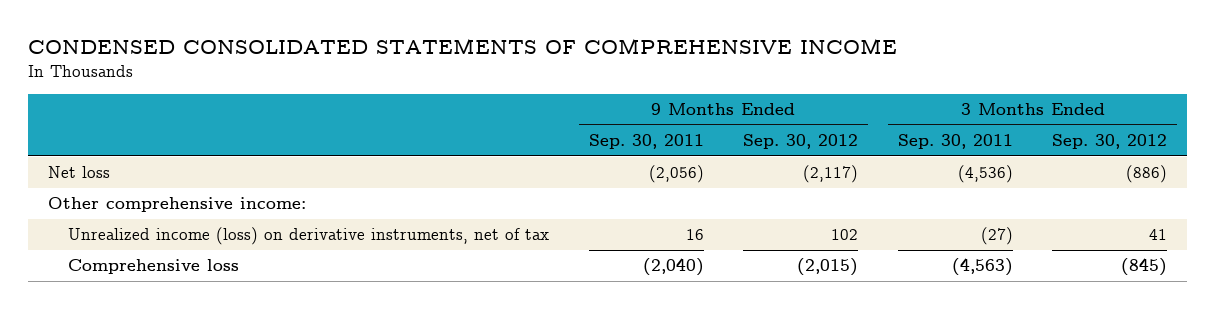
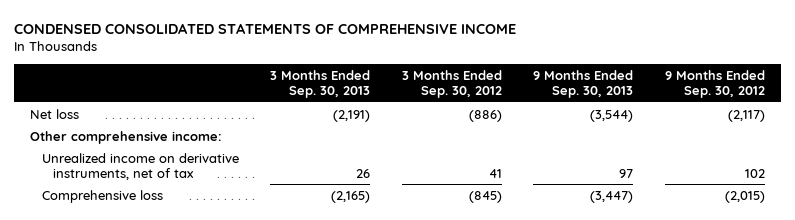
- | 9 Months Ended Sep. 30, 2011 | 9 Months Ended Sep. 30, 2012 | 3 Months Ended Sep. 30, 2011 | 3 Months Ended Sep. 30, 2012
+ | 3 Months Ended Sep. 30, 2013 | 3 Months Ended Sep. 30, 2012 | 9 Months Ended Sep. 30, 2013 | 9 Months Ended Sep. 30, 2012
- Unrealized income (loss) on derivative instruments, net of tax | 16 | 102 | (27) | 41
+ Unrealized income on derivative instruments, net of tax | 26 | 41 | 97 | 102

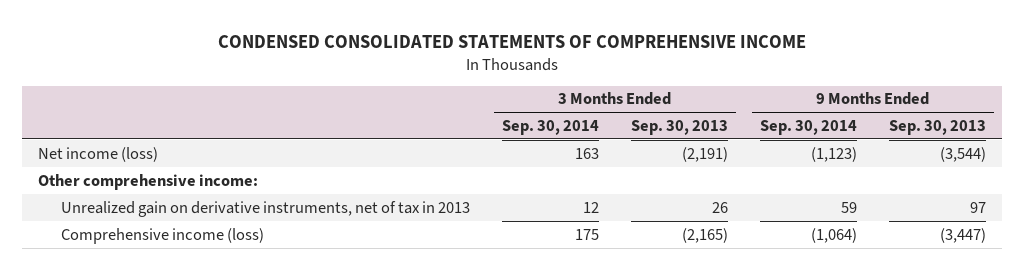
- | 3 Months Ended Sep. 30, 2013 | 3 Months Ended Sep. 30, 2012 | 9 Months Ended Sep. 30, 2013 | 9 Months Ended Sep. 30, 2012
+ | 3 Months Ended Sep. 30, 2014 | 3 Months Ended Sep. 30, 2013 | 9 Months Ended Sep. 30, 2014 | 9 Months Ended Sep. 30, 2013
- Net loss | (2,191) | (886) | (3,544) | (2,117)
+ Net income (loss) | 163 | (2,191) | (1,123) | (3,544)
- Unrealized income on derivative instruments, net of tax | 26 | 41 | 97 | 102
- Comprehensive loss | (2,165) | (845) | (3,447) | (2,015)
+ Unrealized gain on derivative instruments, net of tax in 2013 | 12 | 26 | 59 | 97
+ Comprehensive income (loss) | 175 | (2,165) | (1,064) | (3,447)

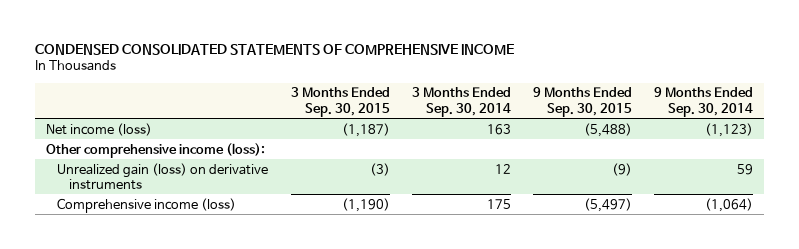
- | 3 Months Ended Sep. 30, 2014 | 3 Months Ended Sep. 30, 2013 | 9 Months Ended Sep. 30, 2014 | 9 Months Ended Sep. 30, 2013
+ | 3 Months Ended Sep. 30, 2015 | 3 Months Ended Sep. 30, 2014 | 9 Months Ended Sep. 30, 2015 | 9 Months Ended Sep. 30, 2014
- Other comprehensive income:
- Unrealized gain on derivative instruments, net of tax in 2013 | 12 | 26 | 59 | 97
+ Other comprehensive income (loss):
+ Unrealized gain (loss) on derivative instruments | (3) | 12 | (9) | 59

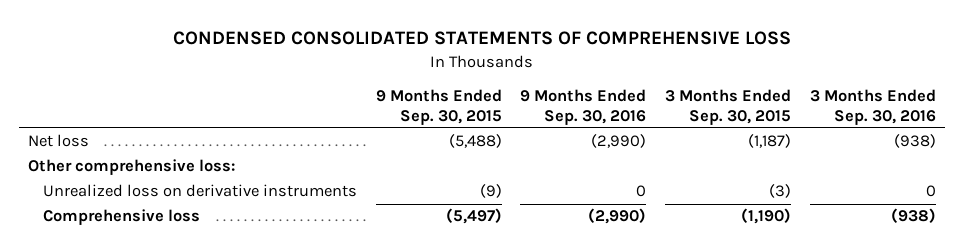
- CONDENSED CONSOLIDATED STATEMENTS OF COMPREHENSIVE INCOME
+ CONDENSED CONSOLIDATED STATEMENTS OF COMPREHENSIVE LOSS
- | 3 Months Ended Sep. 30, 2015 | 3 Months Ended Sep. 30, 2014 | 9 Months Ended Sep. 30, 2015 | 9 Months Ended Sep. 30, 2014
+ | 9 Months Ended Sep. 30, 2015 | 9 Months Ended Sep. 30, 2016 | 3 Months Ended Sep. 30, 2015 | 3 Months Ended Sep. 30, 2016
- Net income (loss) | (1,187) | 163 | (5,488) | (1,123)
- Other comprehensive income (loss):
- Unrealized gain (loss) on derivative instruments | (3) | 12 | (9) | 59
- Comprehensive income (loss) | (1,190) | 175 | (5,497) | (1,064)
+ Net loss | (5,488) | (2,990) | (1,187) | (938)
+ Other comprehensive loss:
+ Unrealized loss on derivative instruments | (9) | 0 | (3) | 0
+ Comprehensive loss | (5,497) | (2,990) | (1,190) | (938)

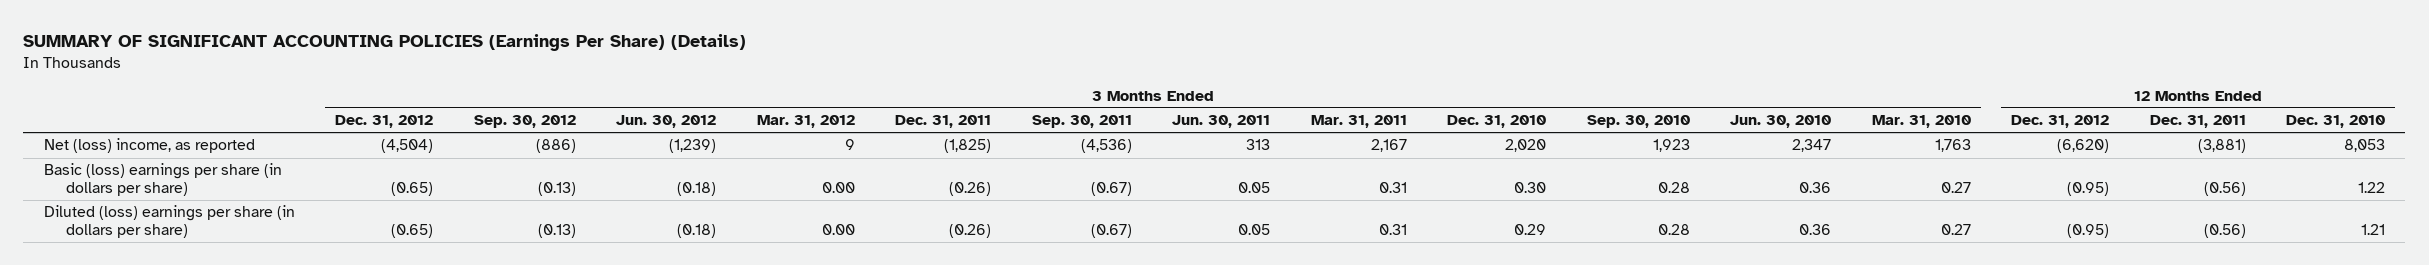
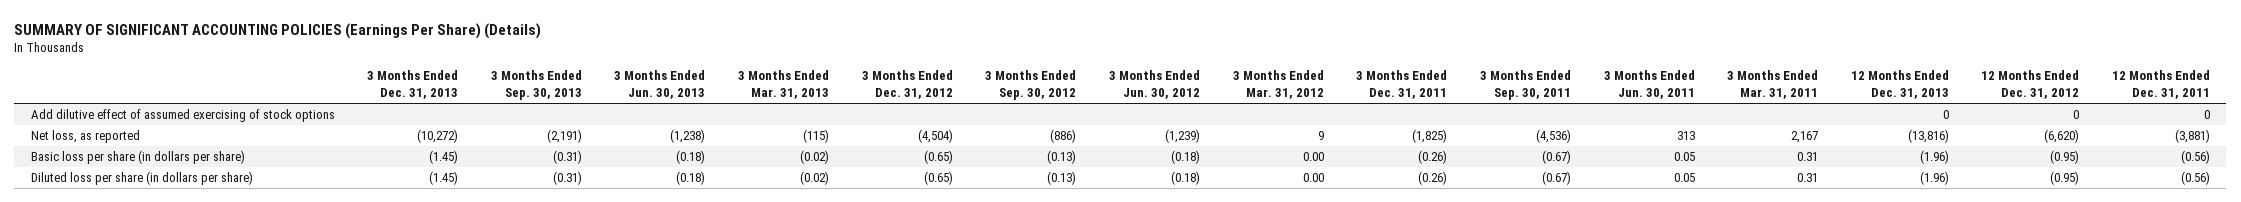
- | 3 Months Ended Dec. 31, 2012 | 3 Months Ended Sep. 30, 2012 | 3 Months Ended Jun. 30, 2012 | 3 Months Ended Mar. 31, 2012 | 3 Months Ended Dec. 31, 2011 | 3 Months Ended Sep. 30, 2011 | 3 Months Ended Jun. 30, 2011 | 3 Months Ended Mar. 31, 2011 | 3 Months Ended Dec. 31, 2010 | 3 Months Ended Sep. 30, 2010 | 3 Months Ended Jun. 30, 2010 | 3 Months Ended Mar. 31, 2010 | 12 Months Ended Dec. 31, 2012 | 12 Months Ended Dec. 31, 2011 | 12 Months Ended Dec. 31, 2010
+ | 3 Months Ended Dec. 31, 2013 | 3 Months Ended Sep. 30, 2013 | 3 Months Ended Jun. 30, 2013 | 3 Months Ended Mar. 31, 2013 | 3 Months Ended Dec. 31, 2012 | 3 Months Ended Sep. 30, 2012 | 3 Months Ended Jun. 30, 2012 | 3 Months Ended Mar. 31, 2012 | 3 Months Ended Dec. 31, 2011 | 3 Months Ended Sep. 30, 2011 | 3 Months Ended Jun. 30, 2011 | 3 Months Ended Mar. 31, 2011 | 12 Months Ended Dec. 31, 2013 | 12 Months Ended Dec. 31, 2012 | 12 Months Ended Dec. 31, 2011
- Net (loss) income, as reported | (4,504) | (886) | (1,239) | 9 | (1,825) | (4,536) | 313 | 2,167 | 2,020 | 1,923 | 2,347 | 1,763 | (6,620) | (3,881) | 8,053
- Basic (loss) earnings per share (in dollars per share) | (0.65) | (0.13) | (0.18) | 0.00 | (0.26) | (0.67) | 0.05 | 0.31 | 0.30 | 0.28 | 0.36 | 0.27 | (0.95) | (0.56) | 1.22
- Diluted (loss) earnings per share (in dollars per share) | (0.65) | (0.13) | (0.18) | 0.00 | (0.26) | (0.67) | 0.05 | 0.31 | 0.29 | 0.28 | 0.36 | 0.27 | (0.95) | (0.56) | 1.21
+ Add dilutive effect of assumed exercising of stock options | | | | | | | | | | | | | 0 | 0 | 0
+ Net loss, as reported | (10,272) | (2,191) | (1,238) | (115) | (4,504) | (886) | (1,239) | 9 | (1,825) | (4,536) | 313 | 2,167 | (13,816) | (6,620) | (3,881)
+ Basic loss per share (in dollars per share) | (1.45) | (0.31) | (0.18) | (0.02) | (0.65) | (0.13) | (0.18) | 0.00 | (0.26) | (0.67) | 0.05 | 0.31 | (1.96) | (0.95) | (0.56)
+ Diluted loss per share (in dollars per share) | (1.45) | (0.31) | (0.18) | (0.02) | (0.65) | (0.13) | (0.18) | 0.00 | (0.26) | (0.67) | 0.05 | 0.31 | (1.96) | (0.95) | (0.56)

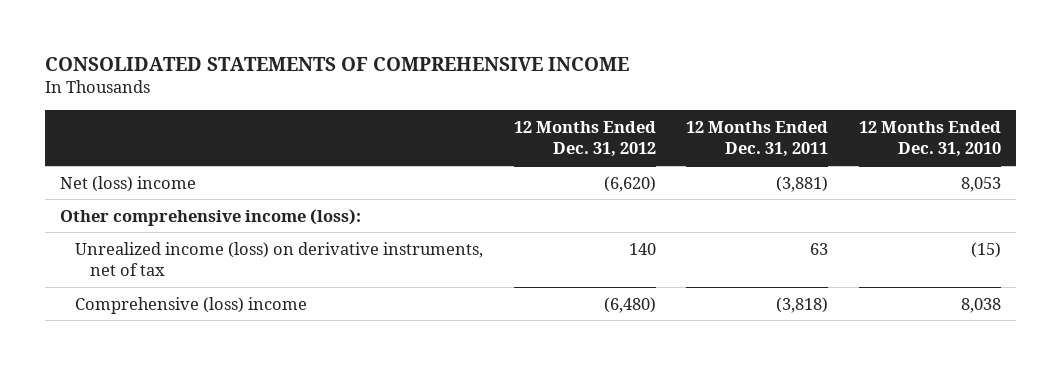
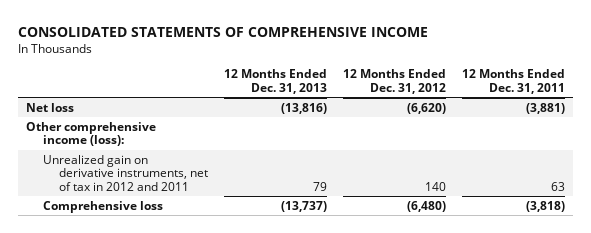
- | 12 Months Ended Dec. 31, 2012 | 12 Months Ended Dec. 31, 2011 | 12 Months Ended Dec. 31, 2010
+ | 12 Months Ended Dec. 31, 2013 | 12 Months Ended Dec. 31, 2012 | 12 Months Ended Dec. 31, 2011
- Net (loss) income | (6,620) | (3,881) | 8,053
+ Net loss | (13,816) | (6,620) | (3,881)
- Unrealized income (loss) on derivative instruments, net of tax | 140 | 63 | (15)
- Comprehensive (loss) income | (6,480) | (3,818) | 8,038
+ Unrealized gain on derivative instruments, net of tax in 2012 and 2011 | 79 | 140 | 63
+ Comprehensive loss | (13,737) | (6,480) | (3,818)

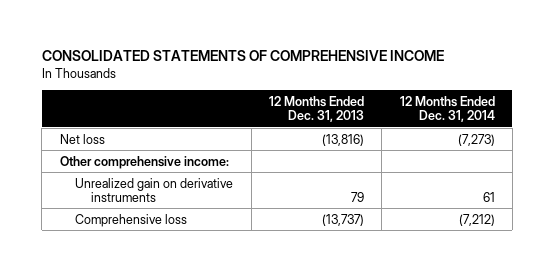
- | 12 Months Ended Dec. 31, 2013 | 12 Months Ended Dec. 31, 2012 | 12 Months Ended Dec. 31, 2011
+ | 12 Months Ended Dec. 31, 2013 | 12 Months Ended Dec. 31, 2014
- Other comprehensive income (loss):
- Unrealized gain on derivative instruments, net of tax in 2012 and 2011 | 79 | 140 | 63
+ Other comprehensive income:
+ Unrealized gain on derivative instruments | 79 | 61

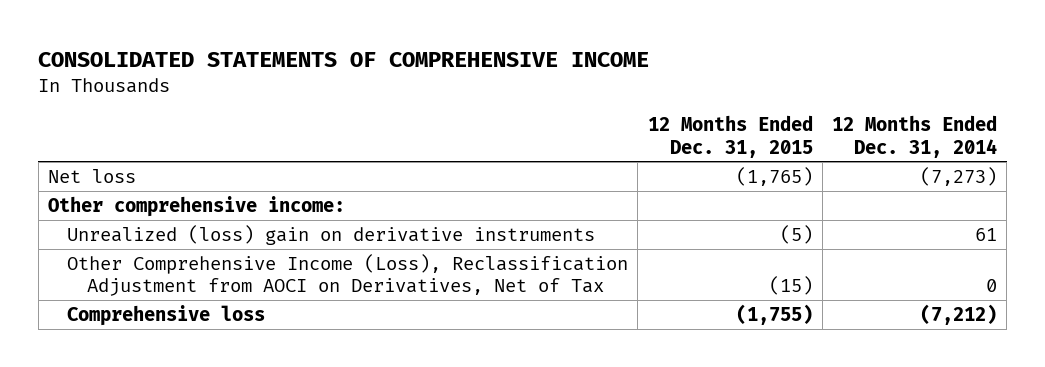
- | 12 Months Ended Dec. 31, 2013 | 12 Months Ended Dec. 31, 2014
+ | 12 Months Ended Dec. 31, 2015 | 12 Months Ended Dec. 31, 2014
- Unrealized gain on derivative instruments | 79 | 61
+ Unrealized (loss) gain on derivative instruments | (5) | 61
+ Other Comprehensive Income (Loss), Reclassification Adjustment from AOCI on Derivatives, Net of Tax | (15) | 0

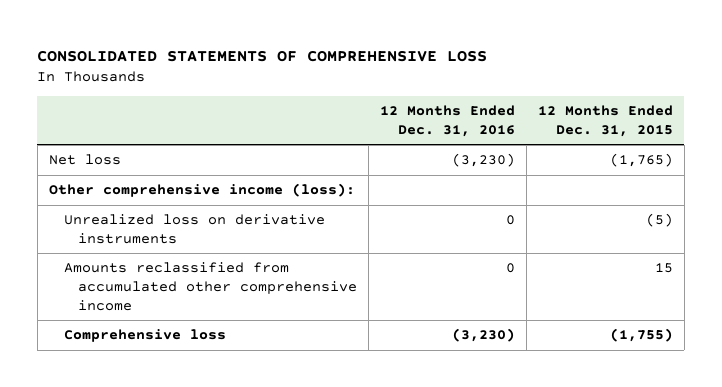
- CONSOLIDATED STATEMENTS OF COMPREHENSIVE INCOME
+ CONSOLIDATED STATEMENTS OF COMPREHENSIVE LOSS
- | 12 Months Ended Dec. 31, 2015 | 12 Months Ended Dec. 31, 2014
+ | 12 Months Ended Dec. 31, 2016 | 12 Months Ended Dec. 31, 2015
- Other comprehensive income:
- Unrealized (loss) gain on derivative instruments | (5) | 61
- Other Comprehensive Income (Loss), Reclassification Adjustment from AOCI on Derivatives, Net of Tax | (15) | 0
+ Other comprehensive income (loss):
+ Unrealized loss on derivative instruments | 0 | (5)
+ Amounts reclassified from accumulated other comprehensive income | 0 | 15

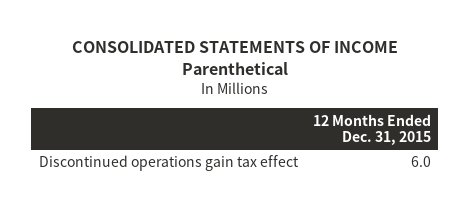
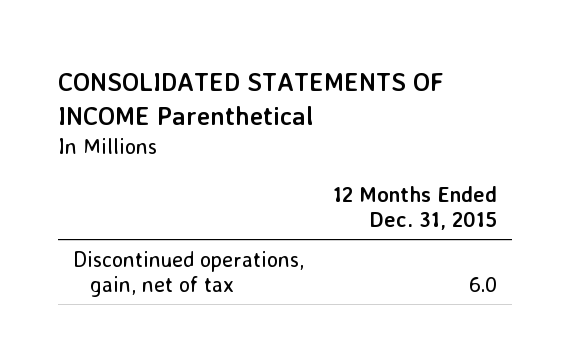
- Discontinued operations gain tax effect | 6.0
+ Discontinued operations, gain, net of tax | 6.0

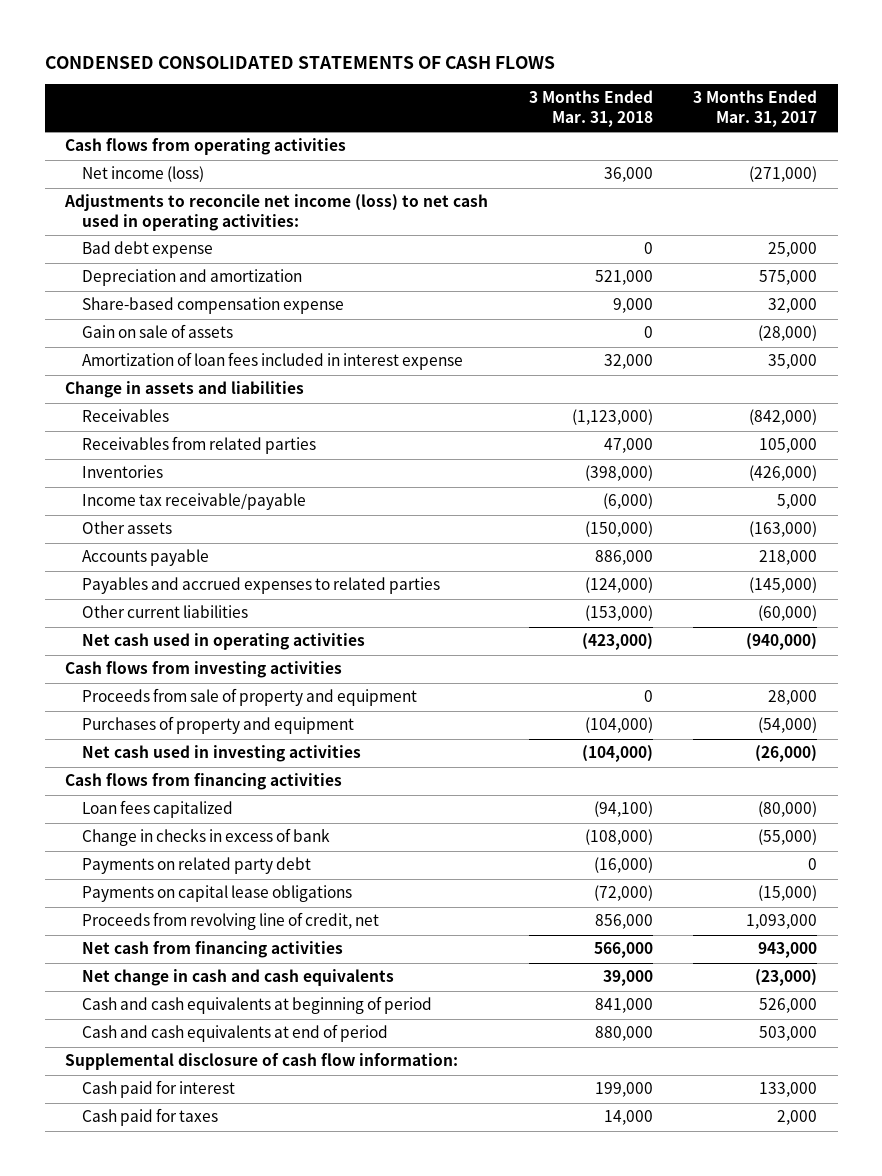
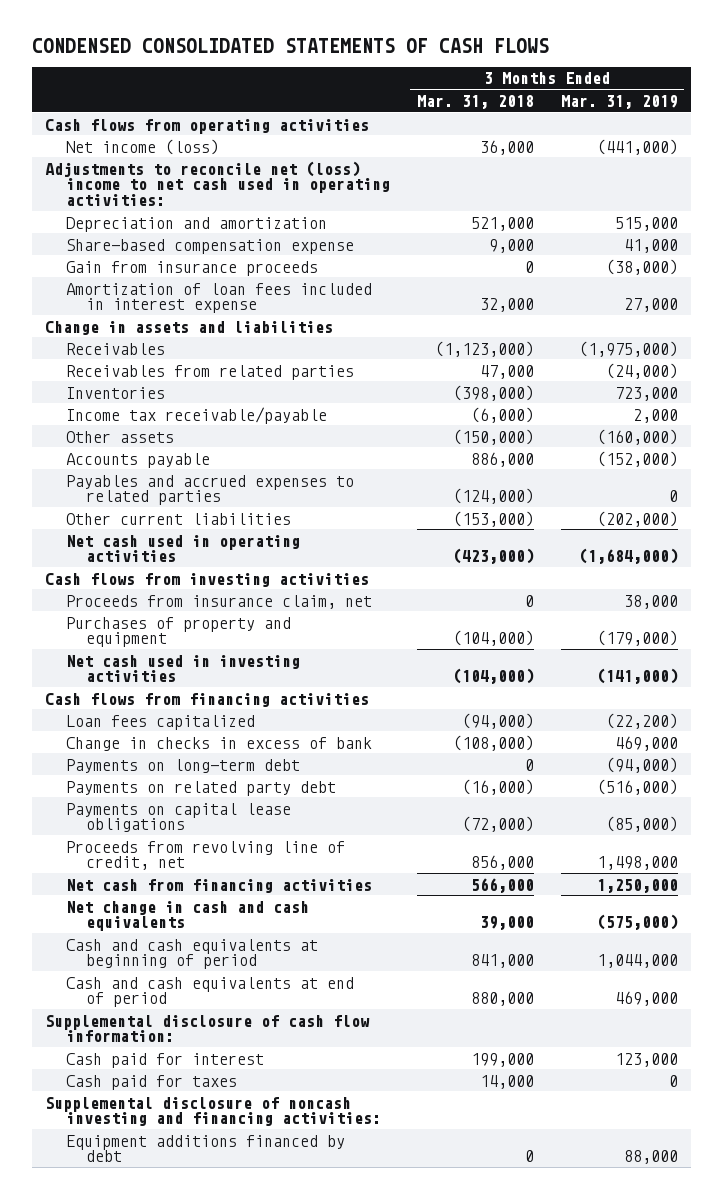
- | 3 Months Ended Mar. 31, 2018 | 3 Months Ended Mar. 31, 2017
+ | 3 Months Ended Mar. 31, 2018 | 3 Months Ended Mar. 31, 2019
- Adjustments to reconcile net income (loss) to net cash used in operating activities:
- Bad debt expense | 0 | 25,000
+ Adjustments to reconcile net (loss) income to net cash used in operating activities:
- Gain on sale of assets | 0 | (28,000)
+ Gain from insurance proceeds | 0 | (38,000)
- Proceeds from sale of property and equipment | 0 | 28,000
+ Proceeds from insurance claim, net | 0 | 38,000
- Loan fees capitalized | (94,100) | (80,000)
+ Loan fees capitalized | (94,000) | (22,200)
+ Payments on long-term debt | 0 | (94,000)
+ Supplemental disclosure of noncash investing and financing activities:
+ Equipment additions financed by debt | 0 | 88,000

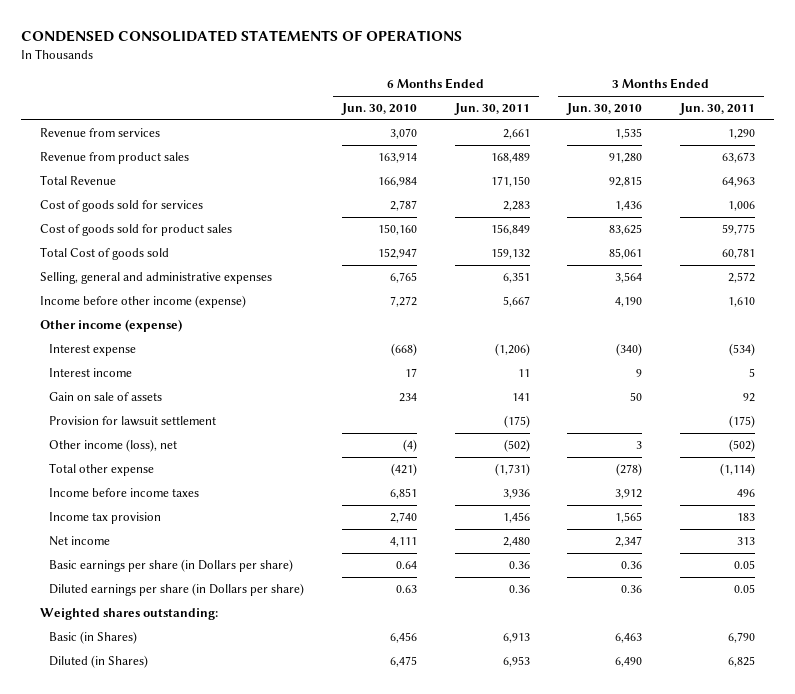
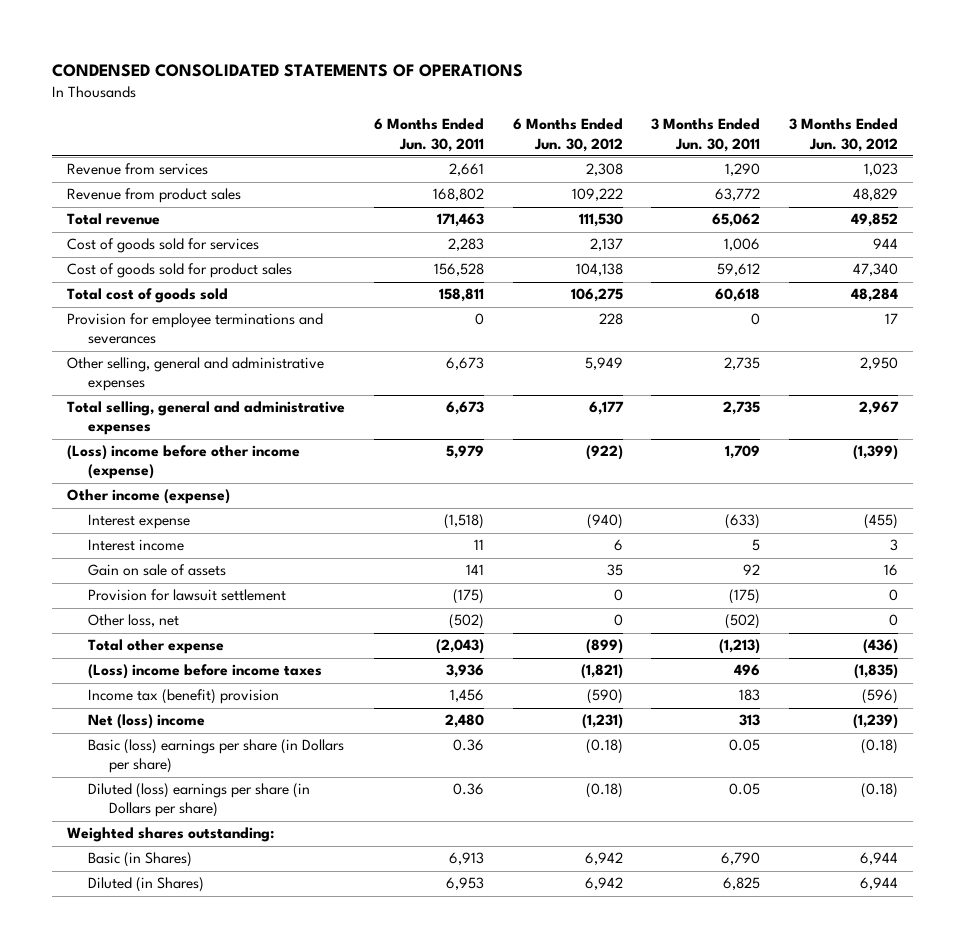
- | 6 Months Ended Jun. 30, 2010 | 6 Months Ended Jun. 30, 2011 | 3 Months Ended Jun. 30, 2010 | 3 Months Ended Jun. 30, 2011
+ | 6 Months Ended Jun. 30, 2011 | 6 Months Ended Jun. 30, 2012 | 3 Months Ended Jun. 30, 2011 | 3 Months Ended Jun. 30, 2012
- Revenue from product sales | 163,914 | 168,489 | 91,280 | 63,673
- Total Revenue | 166,984 | 171,150 | 92,815 | 64,963
+ Revenue from product sales | 168,802 | 109,222 | 63,772 | 48,829
+ Total revenue | 171,463 | 111,530 | 65,062 | 49,852
- Cost of goods sold for product sales | 150,160 | 156,849 | 83,625 | 59,775
- Total Cost of goods sold | 152,947 | 159,132 | 85,061 | 60,781
- Selling, general and administrative expenses | 6,765 | 6,351 | 3,564 | 2,572
- Income before other income (expense) | 7,272 | 5,667 | 4,190 | 1,610
+ Cost of goods sold for product sales | 156,528 | 104,138 | 59,612 | 47,340
+ Total cost of goods sold | 158,811 | 106,275 | 60,618 | 48,284
+ Provision for employee terminations and severances | 0 | 228 | 0 | 17
+ Other selling, general and administrative expenses | 6,673 | 5,949 | 2,735 | 2,950
+ Total selling, general and administrative expenses | 6,673 | 6,177 | 2,735 | 2,967
+ (Loss) income before other income (expense) | 5,979 | (922) | 1,709 | (1,399)
- Interest expense | (668) | (1,206) | (340) | (534)
+ Interest expense | (1,518) | (940) | (633) | (455)
- Other income (loss), net | (4) | (502) | 3 | (502)
- Total other expense | (421) | (1,731) | (278) | (1,114)
- Income before income taxes | 6,851 | 3,936 | 3,912 | 496
- Income tax provision | 2,740 | 1,456 | 1,565 | 183
- Net income | 4,111 | 2,480 | 2,347 | 313
- Basic earnings per share (in Dollars per share) | 0.64 | 0.36 | 0.36 | 0.05
- Diluted earnings per share (in Dollars per share) | 0.63 | 0.36 | 0.36 | 0.05
+ Other loss, net | (502) | 0 | (502) | 0
+ Total other expense | (2,043) | (899) | (1,213) | (436)
+ (Loss) income before income taxes | 3,936 | (1,821) | 496 | (1,835)
+ Income tax (benefit) provision | 1,456 | (590) | 183 | (596)
+ Net (loss) income | 2,480 | (1,231) | 313 | (1,239)
+ Basic (loss) earnings per share (in Dollars per share) | 0.36 | (0.18) | 0.05 | (0.18)
+ Diluted (loss) earnings per share (in Dollars per share) | 0.36 | (0.18) | 0.05 | (0.18)

